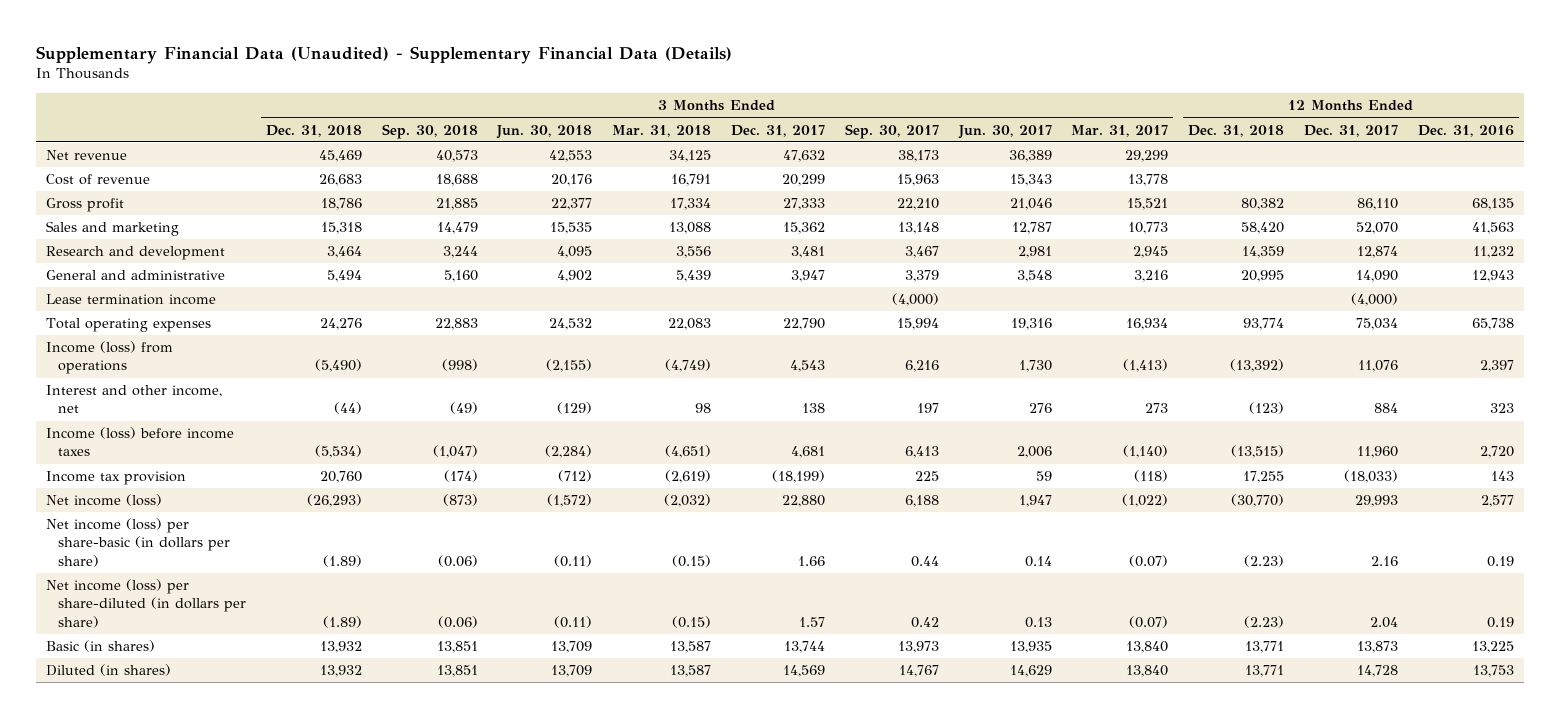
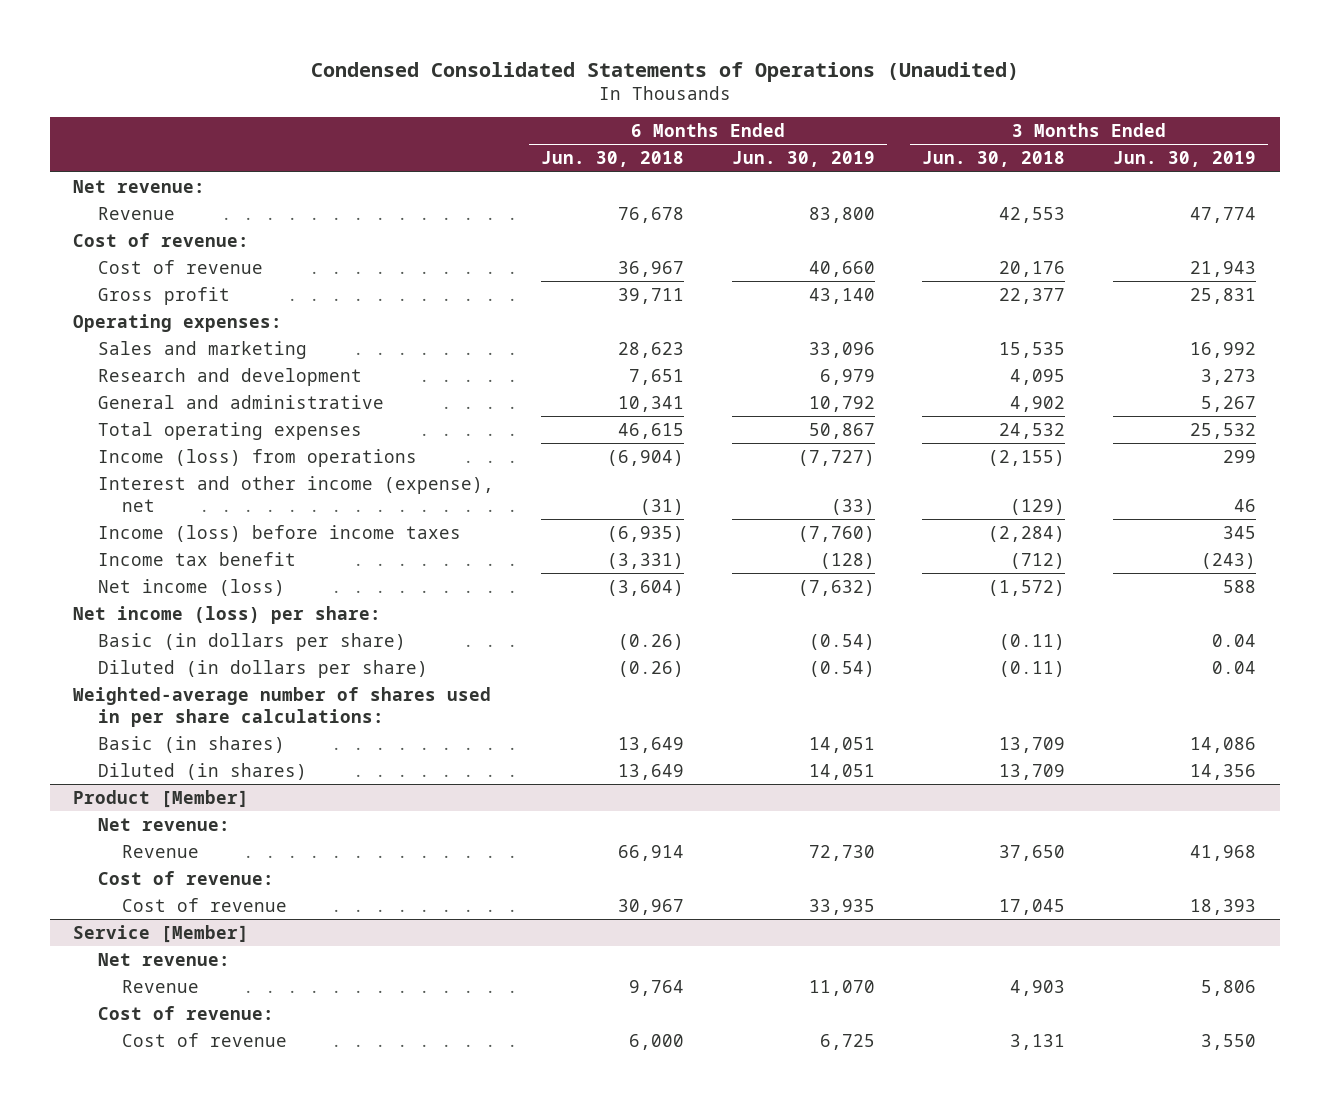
- Supplementary Financial Data (Unaudited) - Supplementary Financial Data (Details)
+ Condensed Consolidated Statements of Operations (Unaudited)
- | 3 Months Ended Dec. 31, 2018 | 3 Months Ended Sep. 30, 2018 | 3 Months Ended Jun. 30, 2018 | 3 Months Ended Mar. 31, 2018 | 3 Months Ended Dec. 31, 2017 | 3 Months Ended Sep. 30, 2017 | 3 Months Ended Jun. 30, 2017 | 3 Months Ended Mar. 31, 2017 | 12 Months Ended Dec. 31, 2018 | 12 Months Ended Dec. 31, 2017 | 12 Months Ended Dec. 31, 2016
+ | 6 Months Ended Jun. 30, 2018 | 6 Months Ended Jun. 30, 2019 | 3 Months Ended Jun. 30, 2018 | 3 Months Ended Jun. 30, 2019
- Net revenue | 45,469 | 40,573 | 42,553 | 34,125 | 47,632 | 38,173 | 36,389 | 29,299 | | |
+ Net revenue:
+ Revenue | 76,678 | 83,800 | 42,553 | 47,774
+ Cost of revenue:
+ Operating expenses:
- Lease termination income | | | | | | (4,000) | | | | (4,000) |
- Interest and other income, net | (44) | (49) | (129) | 98 | 138 | 197 | 276 | 273 | (123) | 884 | 323
+ Interest and other income (expense), net | (31) | (33) | (129) | 46
- Income tax provision | 20,760 | (174) | (712) | (2,619) | (18,199) | 225 | 59 | (118) | 17,255 | (18,033) | 143
+ Income tax benefit | (3,331) | (128) | (712) | (243)
- Net income (loss) per share-basic (in dollars per share) | (1.89) | (0.06) | (0.11) | (0.15) | 1.66 | 0.44 | 0.14 | (0.07) | (2.23) | 2.16 | 0.19
- Net income (loss) per share-diluted (in dollars per share) | (1.89) | (0.06) | (0.11) | (0.15) | 1.57 | 0.42 | 0.13 | (0.07) | (2.23) | 2.04 | 0.19
+ Net income (loss) per share:
+ Basic (in dollars per share) | (0.26) | (0.54) | (0.11) | 0.04
+ Diluted (in dollars per share) | (0.26) | (0.54) | (0.11) | 0.04
+ Weighted-average number of shares used in per share calculations:
+ Product [Member]
+ Net revenue:
+ Revenue | 66,914 | 72,730 | 37,650 | 41,968
+ Cost of revenue:
+ Cost of revenue | 30,967 | 33,935 | 17,045 | 18,393
+ Service [Member]
+ Net revenue:
+ Revenue | 9,764 | 11,070 | 4,903 | 5,806
+ Cost of revenue:
+ Cost of revenue | 6,000 | 6,725 | 3,131 | 3,550

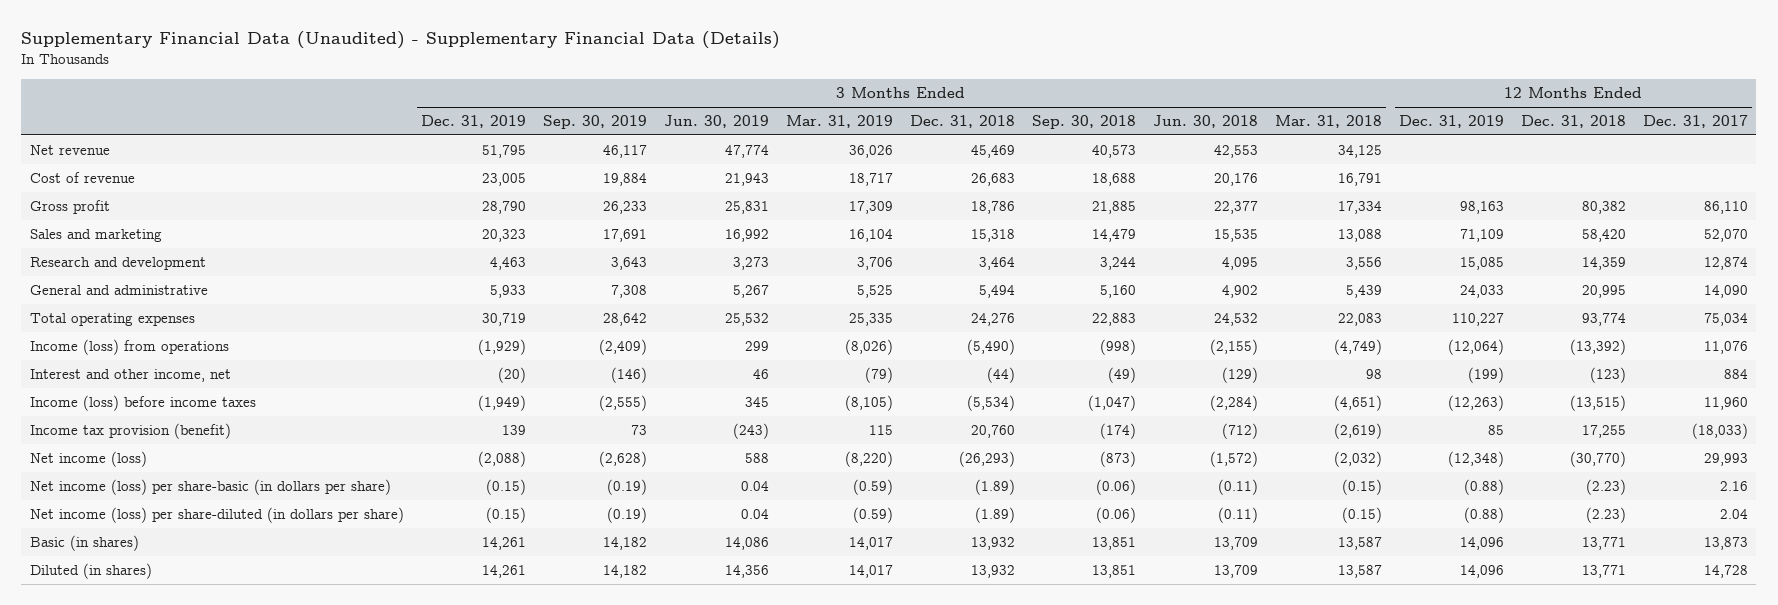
- Condensed Consolidated Statements of Operations (Unaudited)
+ Supplementary Financial Data (Unaudited) - Supplementary Financial Data (Details)
- | 6 Months Ended Jun. 30, 2018 | 6 Months Ended Jun. 30, 2019 | 3 Months Ended Jun. 30, 2018 | 3 Months Ended Jun. 30, 2019
+ | 3 Months Ended Dec. 31, 2019 | 3 Months Ended Sep. 30, 2019 | 3 Months Ended Jun. 30, 2019 | 3 Months Ended Mar. 31, 2019 | 3 Months Ended Dec. 31, 2018 | 3 Months Ended Sep. 30, 2018 | 3 Months Ended Jun. 30, 2018 | 3 Months Ended Mar. 31, 2018 | 12 Months Ended Dec. 31, 2019 | 12 Months Ended Dec. 31, 2018 | 12 Months Ended Dec. 31, 2017
- Net revenue:
- Revenue | 76,678 | 83,800 | 42,553 | 47,774
- Cost of revenue:
+ Net revenue | 51,795 | 46,117 | 47,774 | 36,026 | 45,469 | 40,573 | 42,553 | 34,125 | | |
- Operating expenses:
- Interest and other income (expense), net | (31) | (33) | (129) | 46
+ Interest and other income, net | (20) | (146) | 46 | (79) | (44) | (49) | (129) | 98 | (199) | (123) | 884
- Income tax benefit | (3,331) | (128) | (712) | (243)
+ Income tax provision (benefit) | 139 | 73 | (243) | 115 | 20,760 | (174) | (712) | (2,619) | 85 | 17,255 | (18,033)
- Net income (loss) per share:
- Basic (in dollars per share) | (0.26) | (0.54) | (0.11) | 0.04
- Diluted (in dollars per share) | (0.26) | (0.54) | (0.11) | 0.04
- Weighted-average number of shares used in per share calculations:
+ Net income (loss) per share-basic (in dollars per share) | (0.15) | (0.19) | 0.04 | (0.59) | (1.89) | (0.06) | (0.11) | (0.15) | (0.88) | (2.23) | 2.16
+ Net income (loss) per share-diluted (in dollars per share) | (0.15) | (0.19) | 0.04 | (0.59) | (1.89) | (0.06) | (0.11) | (0.15) | (0.88) | (2.23) | 2.04
- Product [Member]
- Net revenue:
- Revenue | 66,914 | 72,730 | 37,650 | 41,968
- Cost of revenue:
- Cost of revenue | 30,967 | 33,935 | 17,045 | 18,393
- Service [Member]
- Net revenue:
- Revenue | 9,764 | 11,070 | 4,903 | 5,806
- Cost of revenue:
- Cost of revenue | 6,000 | 6,725 | 3,131 | 3,550

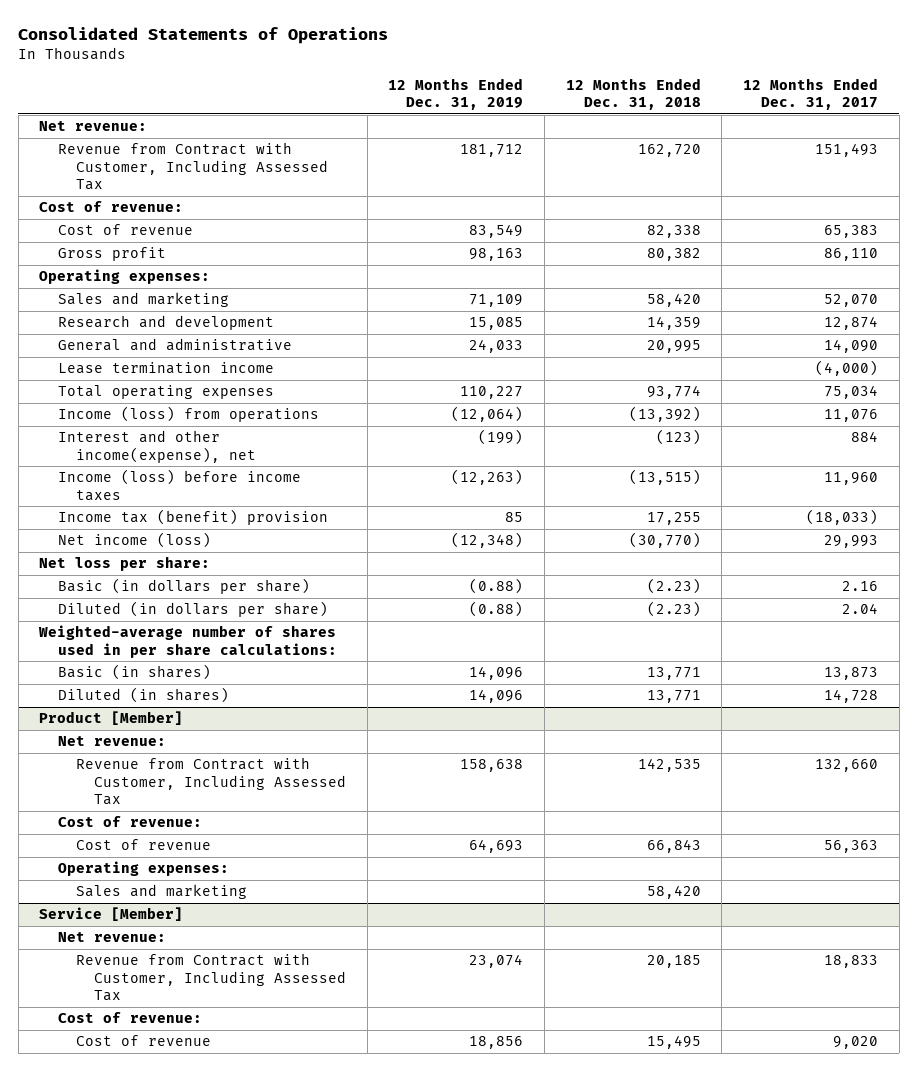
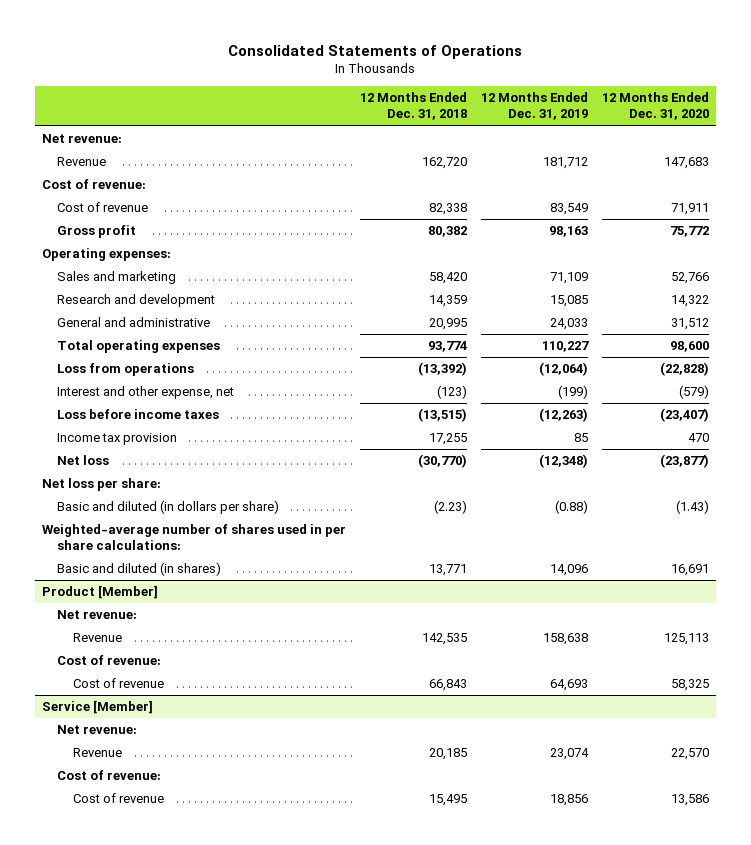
- | 12 Months Ended Dec. 31, 2019 | 12 Months Ended Dec. 31, 2018 | 12 Months Ended Dec. 31, 2017
+ | 12 Months Ended Dec. 31, 2018 | 12 Months Ended Dec. 31, 2019 | 12 Months Ended Dec. 31, 2020
- Revenue from Contract with Customer, Including Assessed Tax | 181,712 | 162,720 | 151,493
+ Revenue | 162,720 | 181,712 | 147,683
- Lease termination income | | | (4,000)
- Income (loss) from operations | (12,064) | (13,392) | 11,076
- Interest and other income(expense), net | (199) | (123) | 884
- Income (loss) before income taxes | (12,263) | (13,515) | 11,960
- Income tax (benefit) provision | 85 | 17,255 | (18,033)
- Net income (loss) | (12,348) | (30,770) | 29,993
+ Loss from operations | (13,392) | (12,064) | (22,828)
+ Interest and other expense, net | (123) | (199) | (579)
+ Loss before income taxes | (13,515) | (12,263) | (23,407)
+ Income tax provision | 17,255 | 85 | 470
+ Net loss | (30,770) | (12,348) | (23,877)
- Basic (in dollars per share) | (0.88) | (2.23) | 2.16
- Diluted (in dollars per share) | (0.88) | (2.23) | 2.04
+ Basic and diluted (in dollars per share) | (2.23) | (0.88) | (1.43)
- Basic (in shares) | 14,096 | 13,771 | 13,873
- Diluted (in shares) | 14,096 | 13,771 | 14,728
+ Basic and diluted (in shares) | 13,771 | 14,096 | 16,691
@ Product [Member]
- Revenue from Contract with Customer, Including Assessed Tax | 158,638 | 142,535 | 132,660
+ Revenue | 142,535 | 158,638 | 125,113
- Operating expenses:
- Sales and marketing | | 58,420 |
@ Service [Member]
- Revenue from Contract with Customer, Including Assessed Tax | 23,074 | 20,185 | 18,833
+ Revenue | 20,185 | 23,074 | 22,570

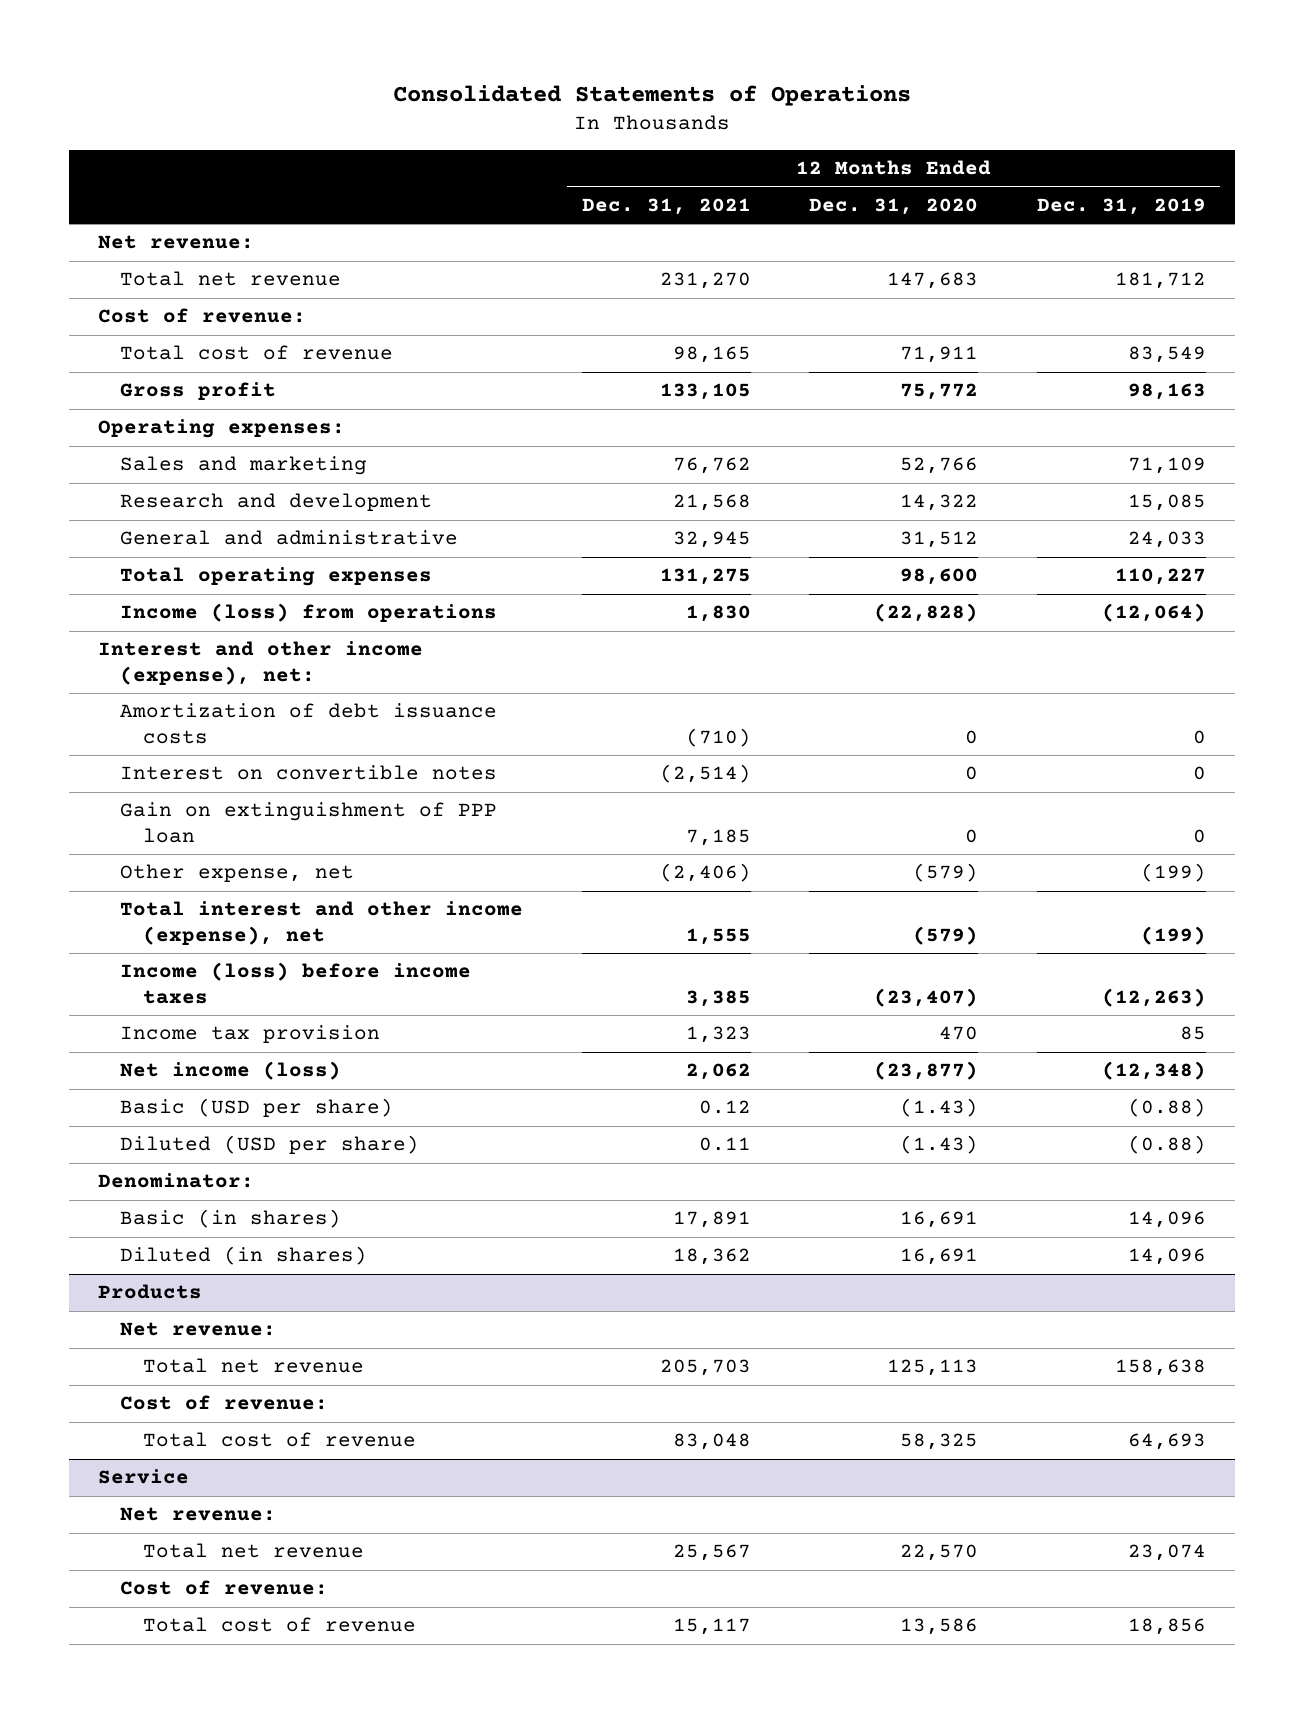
- | 12 Months Ended Dec. 31, 2018 | 12 Months Ended Dec. 31, 2019 | 12 Months Ended Dec. 31, 2020
+ | 12 Months Ended Dec. 31, 2021 | 12 Months Ended Dec. 31, 2020 | 12 Months Ended Dec. 31, 2019
- Revenue | 162,720 | 181,712 | 147,683
+ Total net revenue | 231,270 | 147,683 | 181,712
- Cost of revenue | 82,338 | 83,549 | 71,911
+ Total cost of revenue | 98,165 | 71,911 | 83,549
- Loss from operations | (13,392) | (12,064) | (22,828)
- Interest and other expense, net | (123) | (199) | (579)
- Loss before income taxes | (13,515) | (12,263) | (23,407)
+ Income (loss) from operations | 1,830 | (22,828) | (12,064)
+ Interest and other income (expense), net:
+ Amortization of debt issuance costs | (710) | 0 | 0
+ Interest on convertible notes | (2,514) | 0 | 0
+ Gain on extinguishment of PPP loan | 7,185 | 0 | 0
+ Other expense, net | (2,406) | (579) | (199)
+ Total interest and other income (expense), net | 1,555 | (579) | (199)
+ Income (loss) before income taxes | 3,385 | (23,407) | (12,263)
- Net loss | (30,770) | (12,348) | (23,877)
- Net loss per share:
- Basic and diluted (in dollars per share) | (2.23) | (0.88) | (1.43)
- Weighted-average number of shares used in per share calculations:
- Basic and diluted (in shares) | 13,771 | 14,096 | 16,691
- Product [Member]
+ Net income (loss) | 2,062 | (23,877) | (12,348)
+ Basic (USD per share) | 0.12 | (1.43) | (0.88)
+ Diluted (USD per share) | 0.11 | (1.43) | (0.88)
+ Denominator:
+ Basic (in shares) | 17,891 | 16,691 | 14,096
+ Diluted (in shares) | 18,362 | 16,691 | 14,096
+ Products
- Revenue | 142,535 | 158,638 | 125,113
+ Total net revenue | 205,703 | 125,113 | 158,638
- Cost of revenue | 66,843 | 64,693 | 58,325
- Service [Member]
+ Total cost of revenue | 83,048 | 58,325 | 64,693
+ Service
- Revenue | 20,185 | 23,074 | 22,570
+ Total net revenue | 25,567 | 22,570 | 23,074
- Cost of revenue | 15,495 | 18,856 | 13,586
+ Total cost of revenue | 15,117 | 13,586 | 18,856

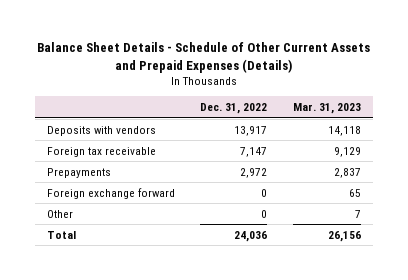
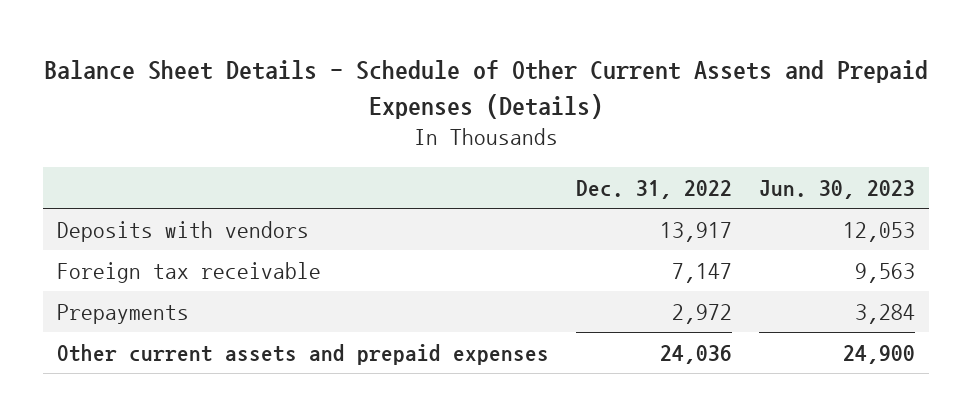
- | Dec. 31, 2022 | Mar. 31, 2023
+ | Dec. 31, 2022 | Jun. 30, 2023
- Foreign exchange forward | 0 | 65
- Other | 0 | 7
- Total | 24,036 | 26,156
+ Other current assets and prepaid expenses | 24,036 | 24,900

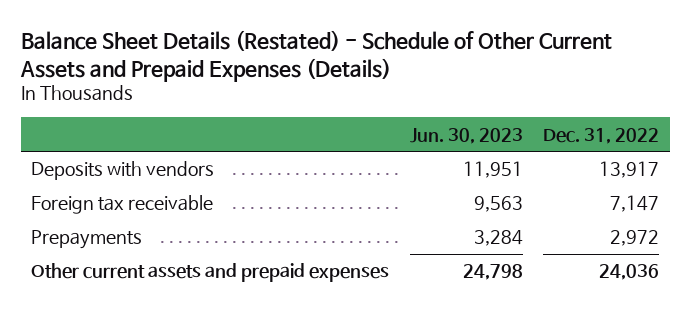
- Balance Sheet Details - Schedule of Other Current Assets and Prepaid Expenses (Details)
+ Balance Sheet Details (Restated) - Schedule of Other Current Assets and Prepaid Expenses (Details)
- | Dec. 31, 2022 | Jun. 30, 2023
+ | Jun. 30, 2023 | Dec. 31, 2022
- Deposits with vendors | 13,917 | 12,053
+ Deposits with vendors | 11,951 | 13,917
- Other current assets and prepaid expenses | 24,036 | 24,900
+ Other current assets and prepaid expenses | 24,798 | 24,036

